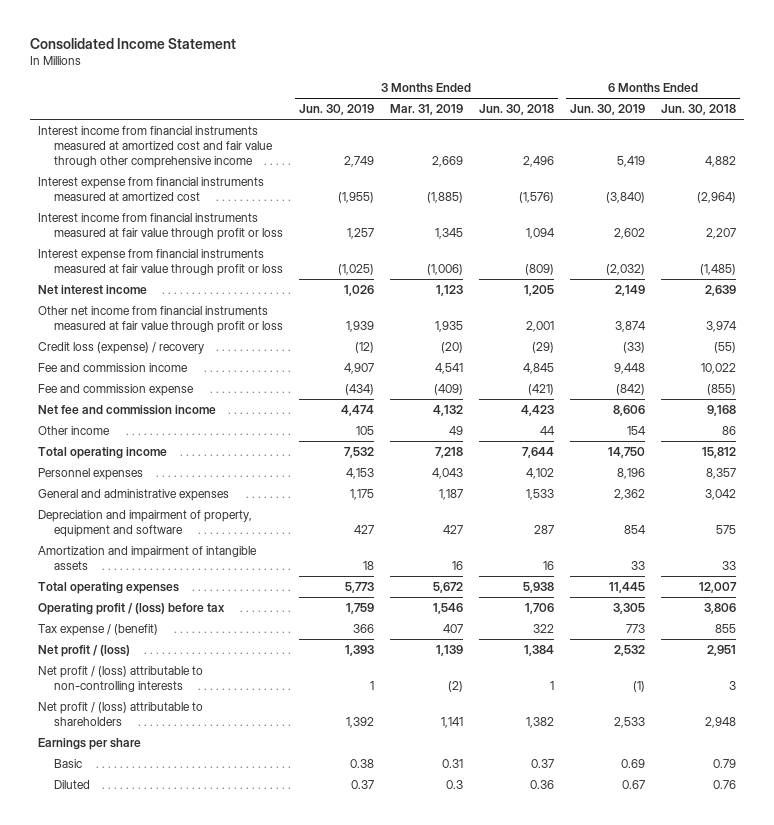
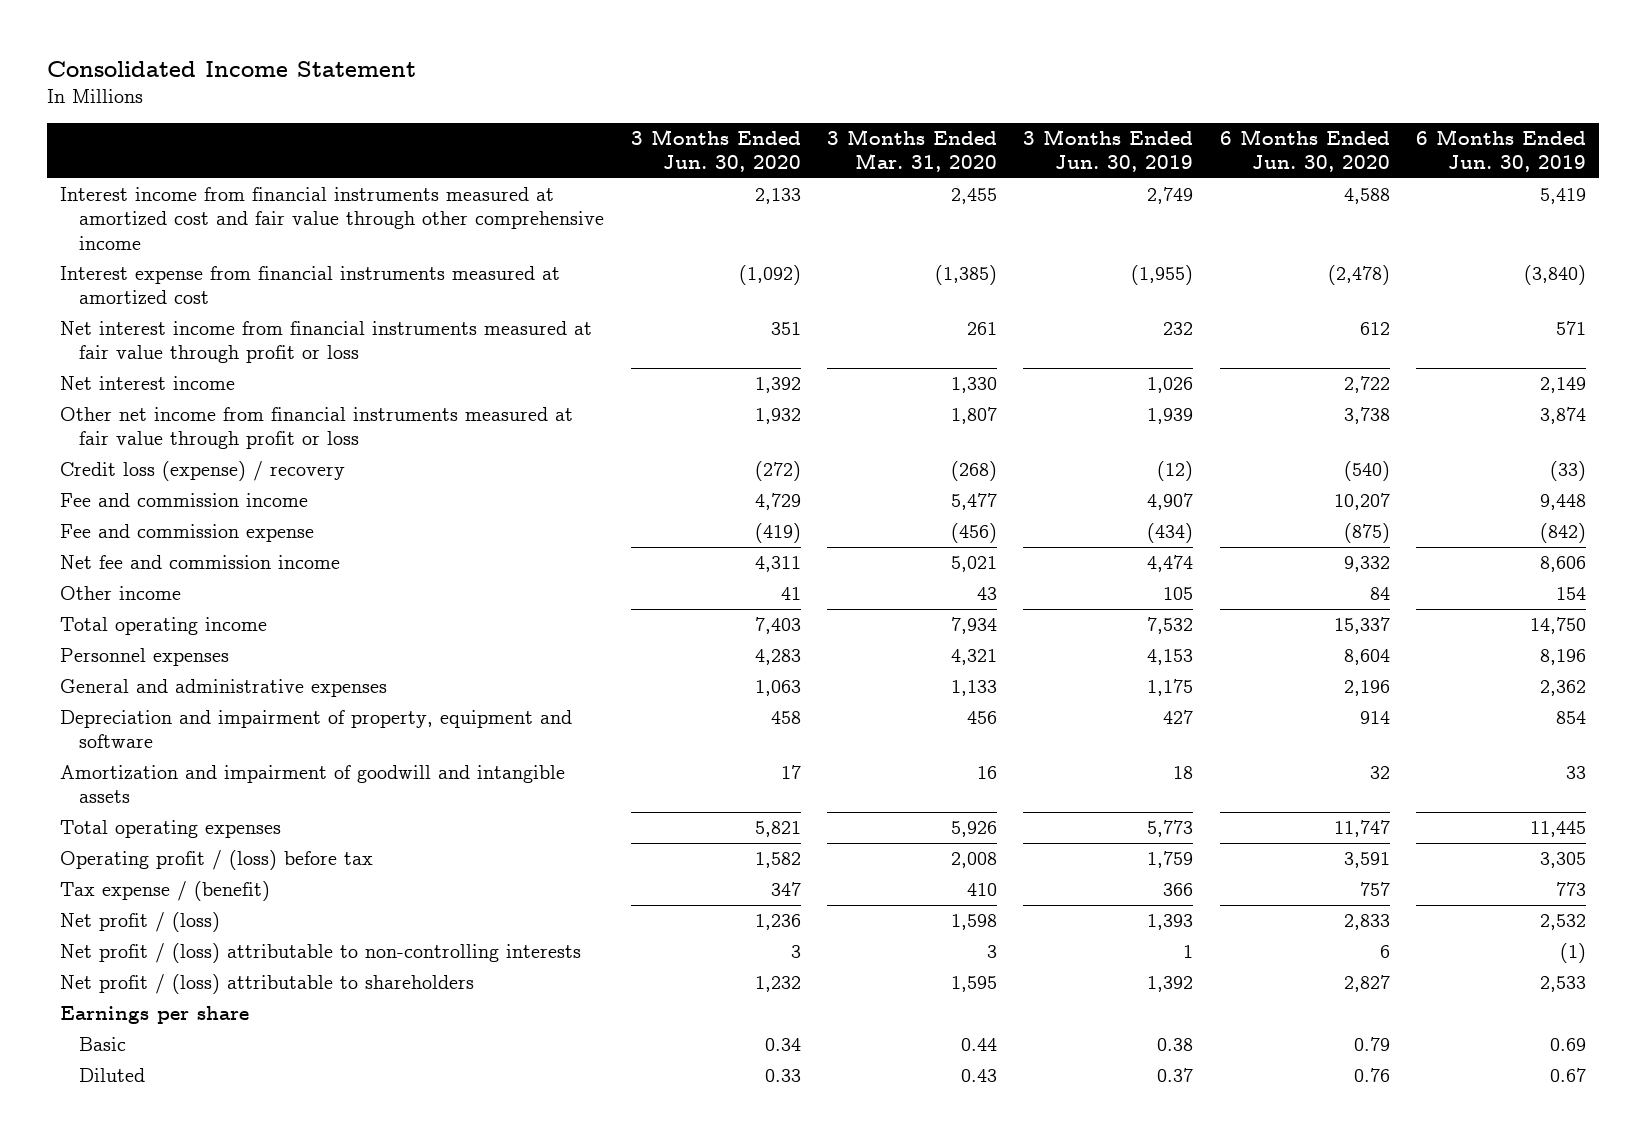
- | 3 Months Ended Jun. 30, 2019 | 3 Months Ended Mar. 31, 2019 | 3 Months Ended Jun. 30, 2018 | 6 Months Ended Jun. 30, 2019 | 6 Months Ended Jun. 30, 2018
+ | 3 Months Ended Jun. 30, 2020 | 3 Months Ended Mar. 31, 2020 | 3 Months Ended Jun. 30, 2019 | 6 Months Ended Jun. 30, 2020 | 6 Months Ended Jun. 30, 2019
- Interest income from financial instruments measured at fair value through profit or loss | 1,257 | 1,345 | 1,094 | 2,602 | 2,207
- Interest expense from financial instruments measured at fair value through profit or loss | (1,025) | (1,006) | (809) | (2,032) | (1,485)
+ Net interest income from financial instruments measured at fair value through profit or loss | 351 | 261 | 232 | 612 | 571
- Amortization and impairment of intangible assets | 18 | 16 | 16 | 33 | 33
+ Amortization and impairment of goodwill and intangible assets | 17 | 16 | 18 | 32 | 33

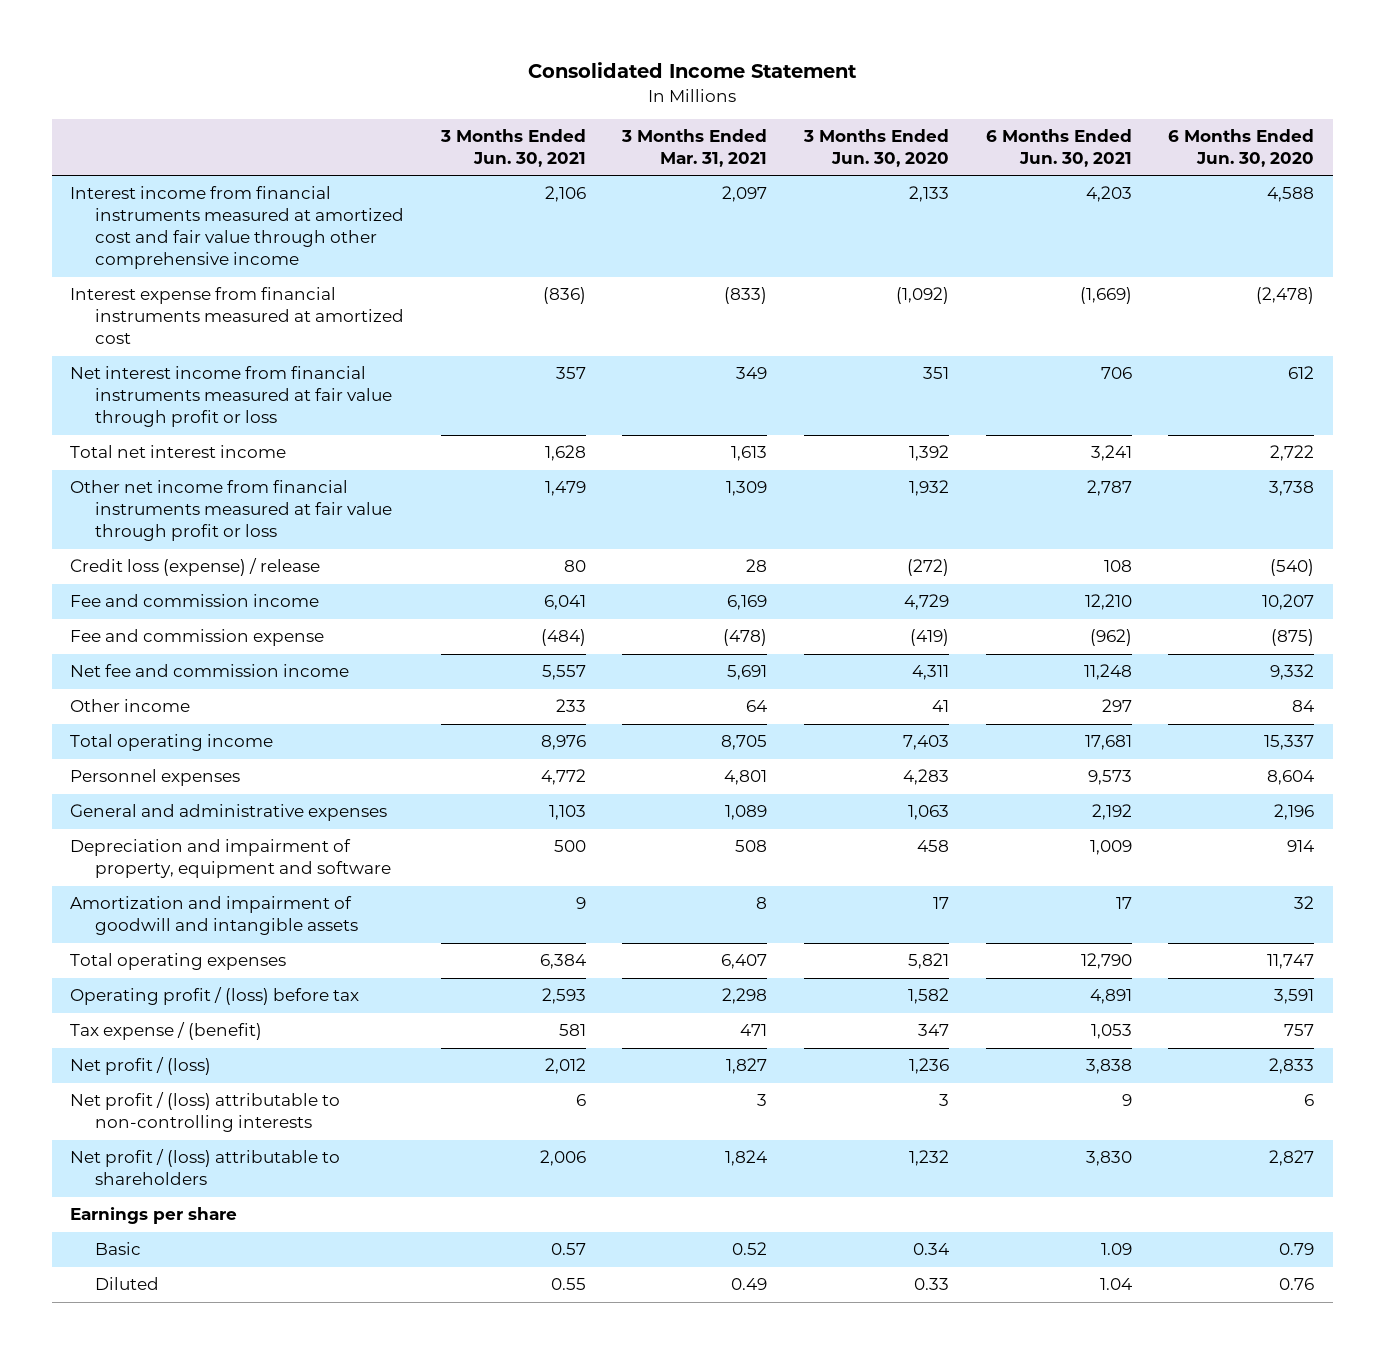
- | 3 Months Ended Jun. 30, 2020 | 3 Months Ended Mar. 31, 2020 | 3 Months Ended Jun. 30, 2019 | 6 Months Ended Jun. 30, 2020 | 6 Months Ended Jun. 30, 2019
+ | 3 Months Ended Jun. 30, 2021 | 3 Months Ended Mar. 31, 2021 | 3 Months Ended Jun. 30, 2020 | 6 Months Ended Jun. 30, 2021 | 6 Months Ended Jun. 30, 2020
- Net interest income | 1,392 | 1,330 | 1,026 | 2,722 | 2,149
+ Total net interest income | 1,628 | 1,613 | 1,392 | 3,241 | 2,722
- Credit loss (expense) / recovery | (272) | (268) | (12) | (540) | (33)
+ Credit loss (expense) / release | 80 | 28 | (272) | 108 | (540)

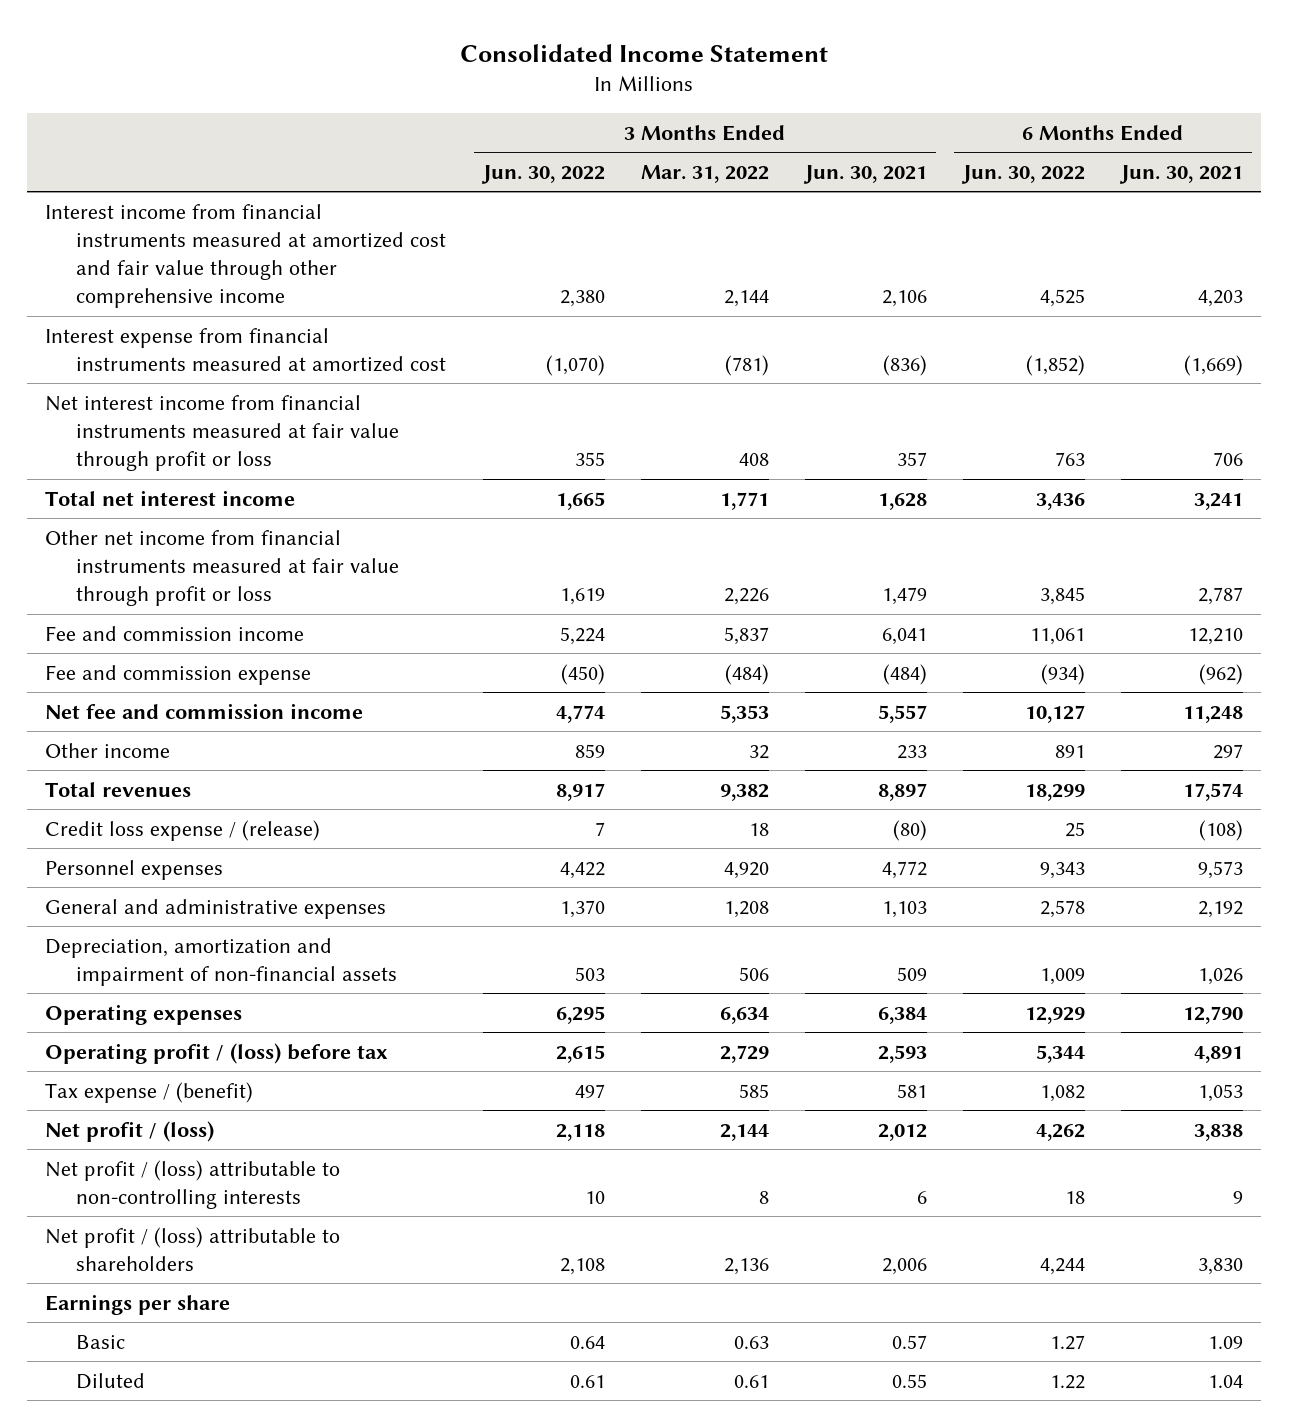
- | 3 Months Ended Jun. 30, 2021 | 3 Months Ended Mar. 31, 2021 | 3 Months Ended Jun. 30, 2020 | 6 Months Ended Jun. 30, 2021 | 6 Months Ended Jun. 30, 2020
+ | 3 Months Ended Jun. 30, 2022 | 3 Months Ended Mar. 31, 2022 | 3 Months Ended Jun. 30, 2021 | 6 Months Ended Jun. 30, 2022 | 6 Months Ended Jun. 30, 2021
- Credit loss (expense) / release | 80 | 28 | (272) | 108 | (540)
- Total operating income | 8,976 | 8,705 | 7,403 | 17,681 | 15,337
+ Total revenues | 8,917 | 9,382 | 8,897 | 18,299 | 17,574
+ Credit loss expense / (release) | 7 | 18 | (80) | 25 | (108)
- Depreciation and impairment of property, equipment and software | 500 | 508 | 458 | 1,009 | 914
- Amortization and impairment of goodwill and intangible assets | 9 | 8 | 17 | 17 | 32
- Total operating expenses | 6,384 | 6,407 | 5,821 | 12,790 | 11,747
+ Depreciation, amortization and impairment of non-financial assets | 503 | 506 | 509 | 1,009 | 1,026
+ Operating expenses | 6,295 | 6,634 | 6,384 | 12,929 | 12,790

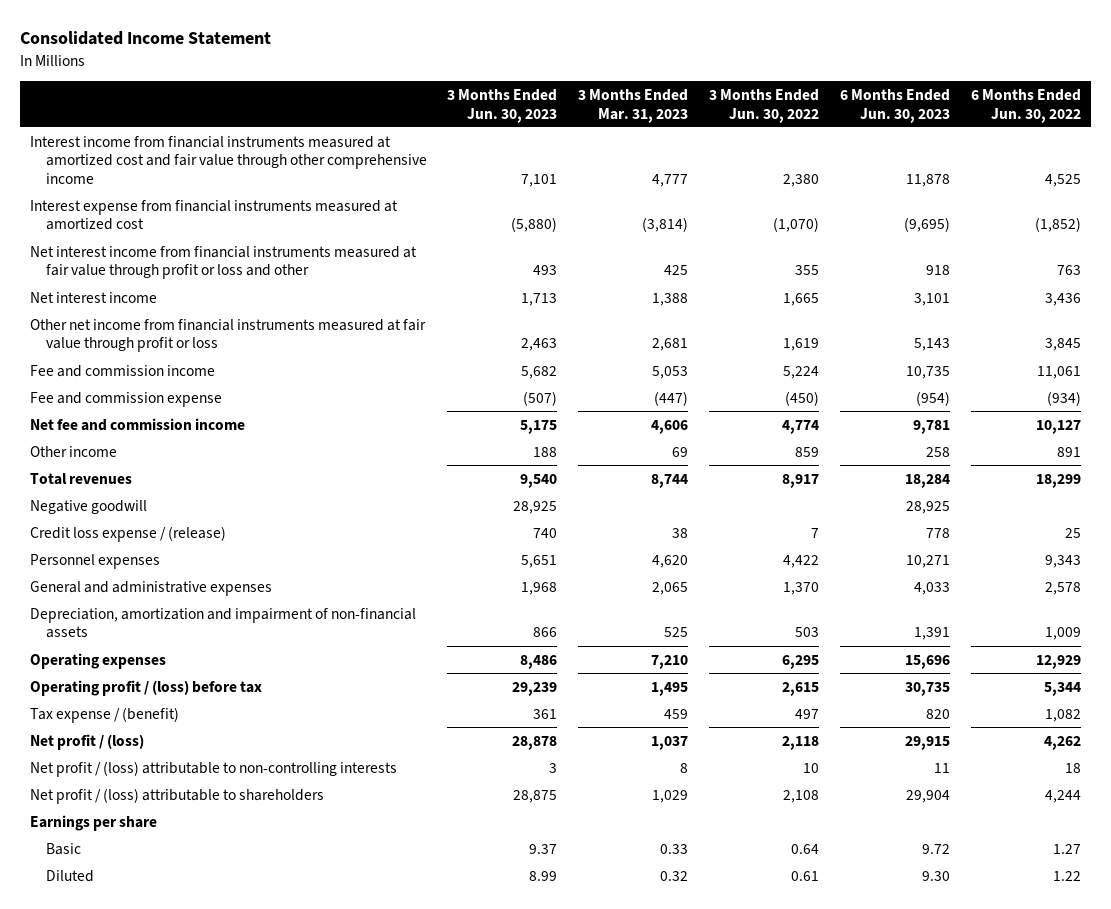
- | 3 Months Ended Jun. 30, 2022 | 3 Months Ended Mar. 31, 2022 | 3 Months Ended Jun. 30, 2021 | 6 Months Ended Jun. 30, 2022 | 6 Months Ended Jun. 30, 2021
+ | 3 Months Ended Jun. 30, 2023 | 3 Months Ended Mar. 31, 2023 | 3 Months Ended Jun. 30, 2022 | 6 Months Ended Jun. 30, 2023 | 6 Months Ended Jun. 30, 2022
- Net interest income from financial instruments measured at fair value through profit or loss | 355 | 408 | 357 | 763 | 706
- Total net interest income | 1,665 | 1,771 | 1,628 | 3,436 | 3,241
+ Net interest income from financial instruments measured at fair value through profit or loss and other | 493 | 425 | 355 | 918 | 763
+ Net interest income | 1,713 | 1,388 | 1,665 | 3,101 | 3,436
+ Negative goodwill | 28,925 | | | 28,925 |

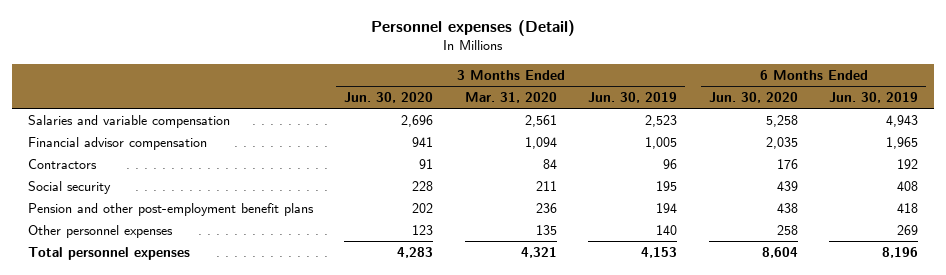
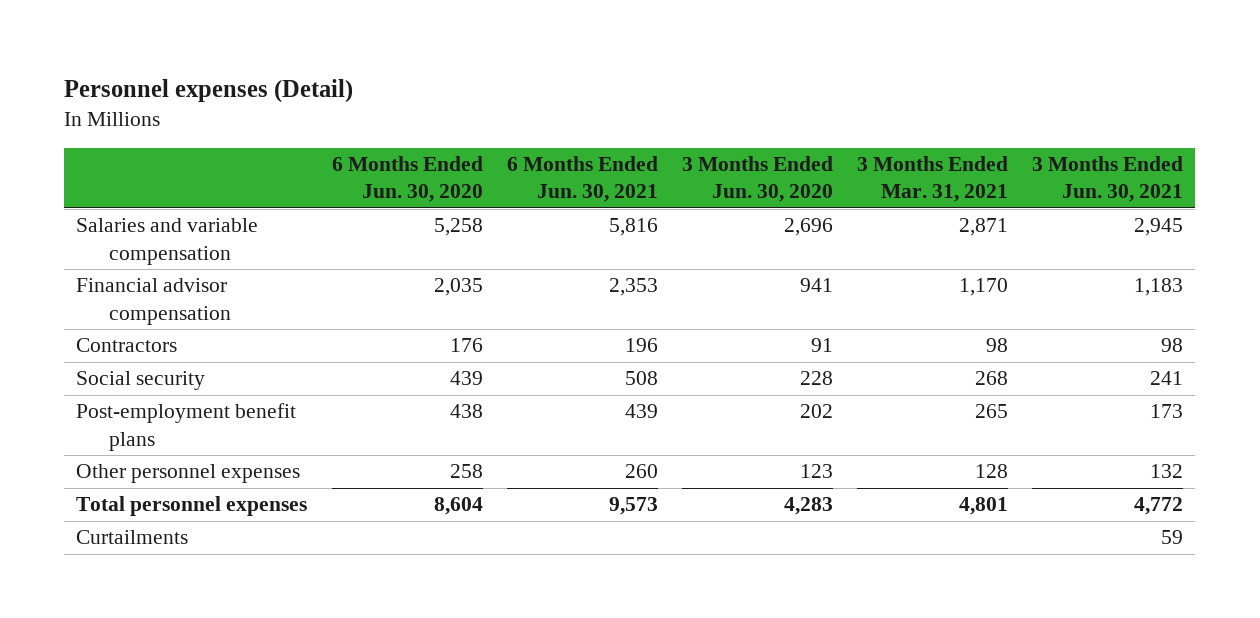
- | 3 Months Ended Jun. 30, 2020 | 3 Months Ended Mar. 31, 2020 | 3 Months Ended Jun. 30, 2019 | 6 Months Ended Jun. 30, 2020 | 6 Months Ended Jun. 30, 2019
+ | 6 Months Ended Jun. 30, 2020 | 6 Months Ended Jun. 30, 2021 | 3 Months Ended Jun. 30, 2020 | 3 Months Ended Mar. 31, 2021 | 3 Months Ended Jun. 30, 2021
- Pension and other post-employment benefit plans | 202 | 236 | 194 | 438 | 418
+ Post-employment benefit plans | 438 | 439 | 202 | 265 | 173
+ Curtailments | | | | | 59

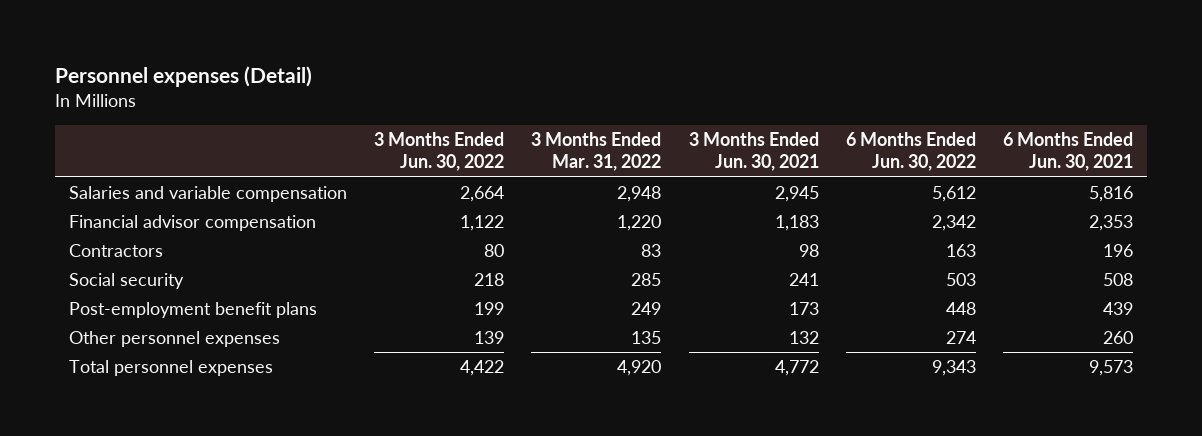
- | 6 Months Ended Jun. 30, 2020 | 6 Months Ended Jun. 30, 2021 | 3 Months Ended Jun. 30, 2020 | 3 Months Ended Mar. 31, 2021 | 3 Months Ended Jun. 30, 2021
+ | 3 Months Ended Jun. 30, 2022 | 3 Months Ended Mar. 31, 2022 | 3 Months Ended Jun. 30, 2021 | 6 Months Ended Jun. 30, 2022 | 6 Months Ended Jun. 30, 2021
- Curtailments | | | | | 59

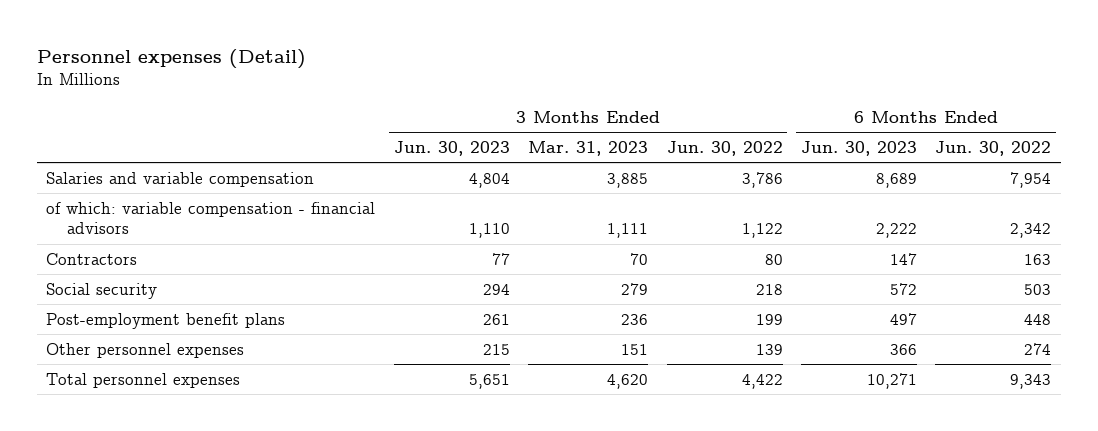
- | 3 Months Ended Jun. 30, 2022 | 3 Months Ended Mar. 31, 2022 | 3 Months Ended Jun. 30, 2021 | 6 Months Ended Jun. 30, 2022 | 6 Months Ended Jun. 30, 2021
+ | 3 Months Ended Jun. 30, 2023 | 3 Months Ended Mar. 31, 2023 | 3 Months Ended Jun. 30, 2022 | 6 Months Ended Jun. 30, 2023 | 6 Months Ended Jun. 30, 2022
- Salaries and variable compensation | 2,664 | 2,948 | 2,945 | 5,612 | 5,816
- Financial advisor compensation | 1,122 | 1,220 | 1,183 | 2,342 | 2,353
+ Salaries and variable compensation | 4,804 | 3,885 | 3,786 | 8,689 | 7,954
+ of which: variable compensation - financial advisors | 1,110 | 1,111 | 1,122 | 2,222 | 2,342

